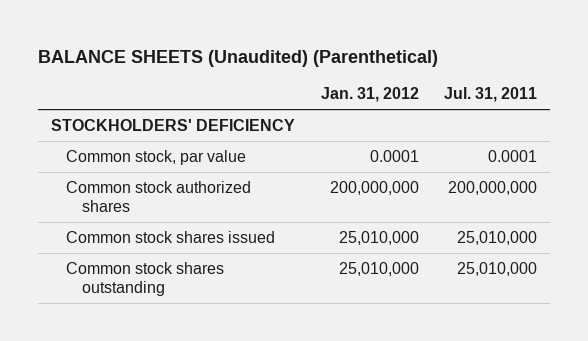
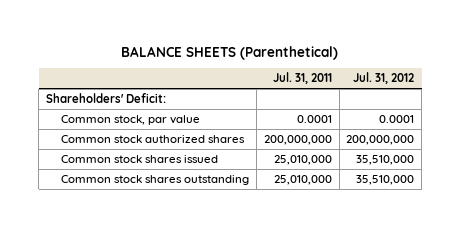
- BALANCE SHEETS (Unaudited) (Parenthetical)
+ BALANCE SHEETS (Parenthetical)
- | Jan. 31, 2012 | Jul. 31, 2011
+ | Jul. 31, 2011 | Jul. 31, 2012
- STOCKHOLDERS' DEFICIENCY
+ Shareholders' Deficit:

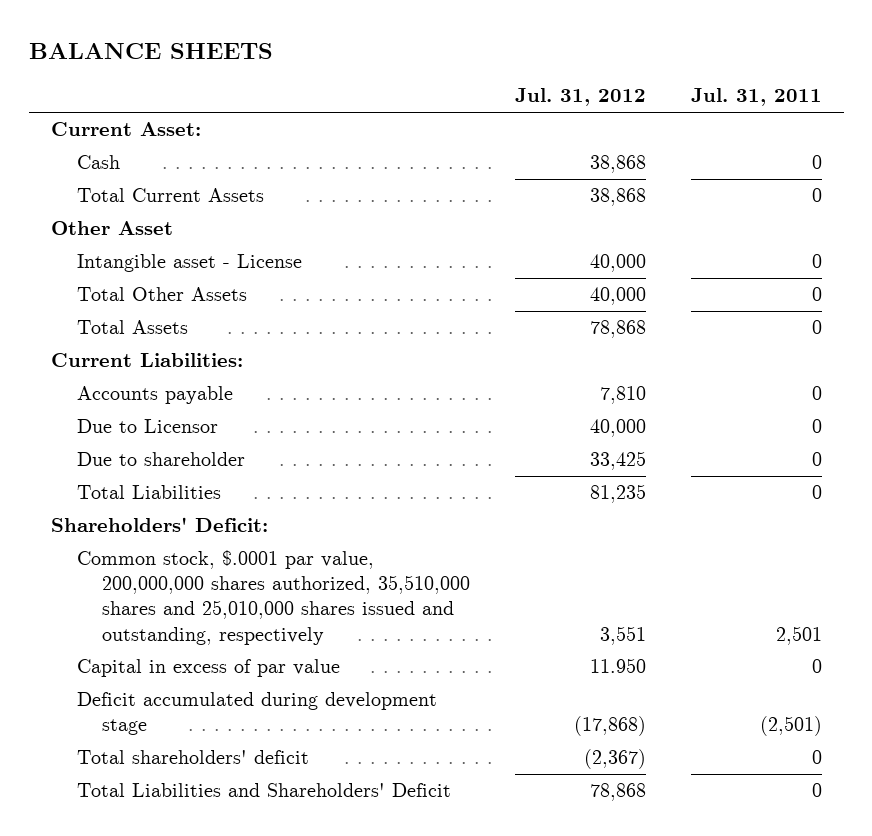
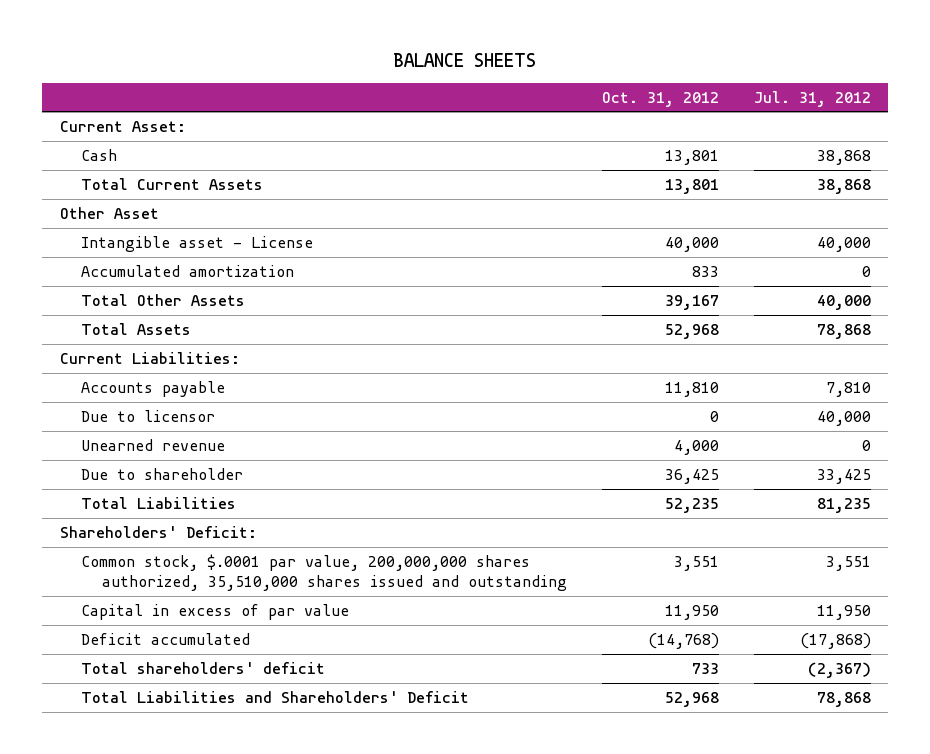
- | Jul. 31, 2012 | Jul. 31, 2011
+ | Oct. 31, 2012 | Jul. 31, 2012
+ Accumulated amortization | 833 | 0
- Due to Licensor | 40,000 | 0
+ Due to licensor | 0 | 40,000
+ Unearned revenue | 4,000 | 0
- Common stock, $.0001 par value, 200,000,000 shares authorized, 35,510,000 shares and 25,010,000 shares issued and outstanding, respectively | 3,551 | 2,501
- Capital in excess of par value | 11.950 | 0
- Deficit accumulated during development stage | (17,868) | (2,501)
+ Common stock, $.0001 par value, 200,000,000 shares authorized, 35,510,000 shares issued and outstanding | 3,551 | 3,551
+ Capital in excess of par value | 11,950 | 11,950
+ Deficit accumulated | (14,768) | (17,868)

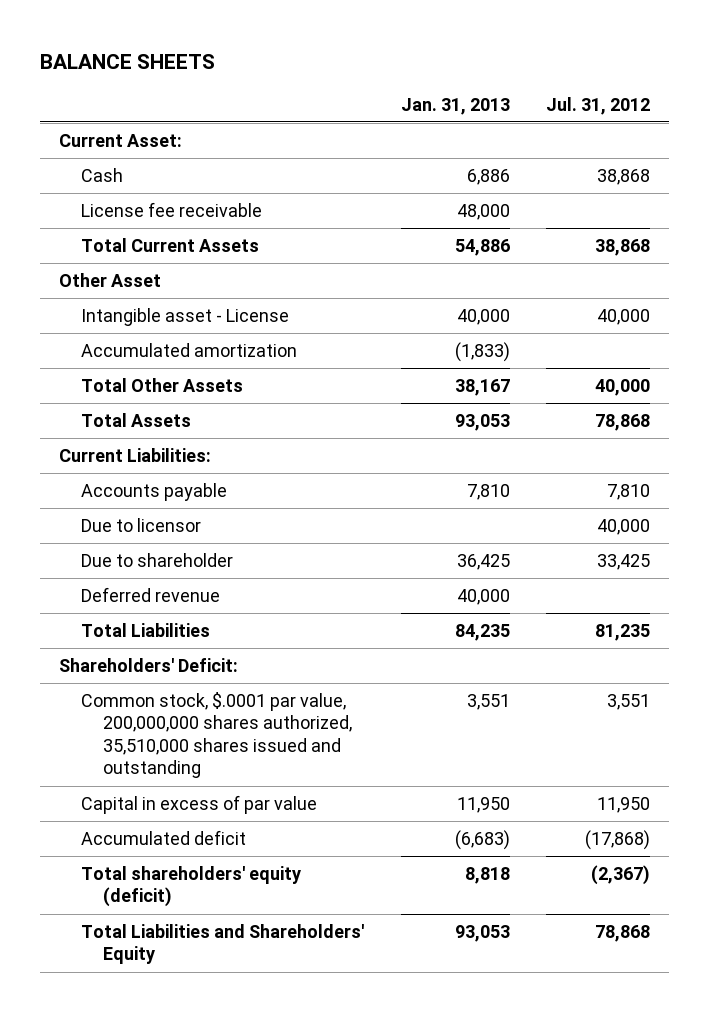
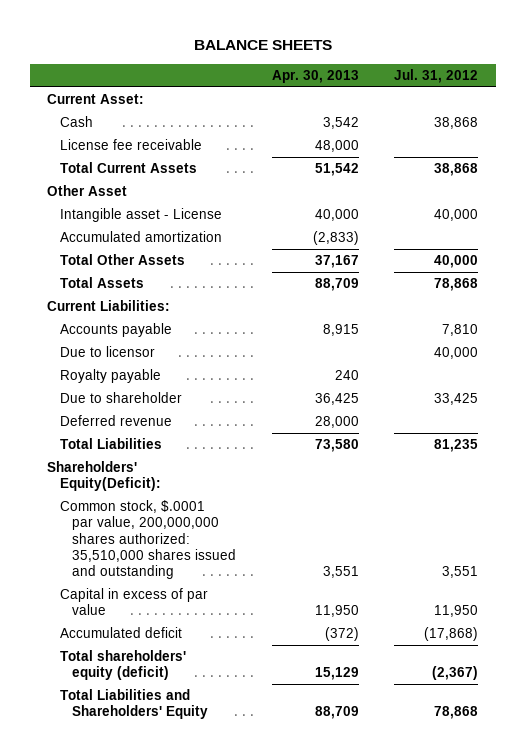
- | Jan. 31, 2013 | Jul. 31, 2012
+ | Apr. 30, 2013 | Jul. 31, 2012
+ Royalty payable | 240 |
- Shareholders' Deficit:
- Common stock, $.0001 par value, 200,000,000 shares authorized, 35,510,000 shares issued and outstanding | 3,551 | 3,551
+ Shareholders' Equity(Deficit):
+ Common stock, $.0001 par value, 200,000,000 shares authorized: 35,510,000 shares issued and outstanding | 3,551 | 3,551

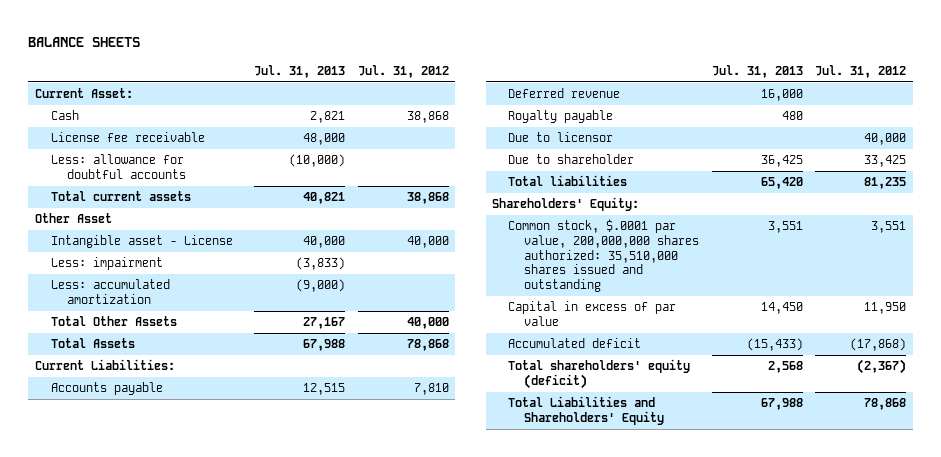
- | Apr. 30, 2013 | Jul. 31, 2012
+ | Jul. 31, 2013 | Jul. 31, 2012
- Total Current Assets | 51,542 | 38,868
+ Less: allowance for doubtful accounts | (10,000) |
+ Total current assets | 40,821 | 38,868
- Accumulated amortization | (2,833) |
+ Less: impairment | (3,833) |
+ Less: accumulated amortization | (9,000) |
moved up: Deferred revenue | 16,000 |
moved down: Due to licensor | | 40,000
- Total Liabilities | 73,580 | 81,235
- Shareholders' Equity(Deficit):
+ Total liabilities | 65,420 | 81,235
+ Shareholders' Equity:

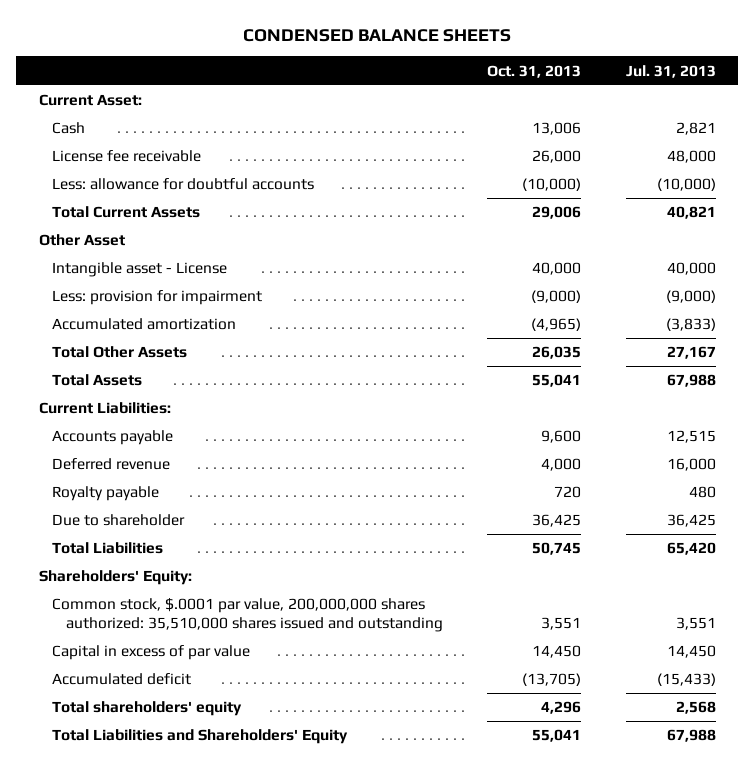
- BALANCE SHEETS
+ CONDENSED BALANCE SHEETS
- | Jul. 31, 2013 | Jul. 31, 2012
+ | Oct. 31, 2013 | Jul. 31, 2013
- Total current assets | 40,821 | 38,868
+ Total Current Assets | 29,006 | 40,821
- Less: impairment | (3,833) |
- Less: accumulated amortization | (9,000) |
+ Less: provision for impairment | (9,000) | (9,000)
+ Accumulated amortization | (4,965) | (3,833)
- Due to licensor | | 40,000
- Total liabilities | 65,420 | 81,235
+ Total Liabilities | 50,745 | 65,420
- Total shareholders' equity (deficit) | 2,568 | (2,367)
+ Total shareholders' equity | 4,296 | 2,568

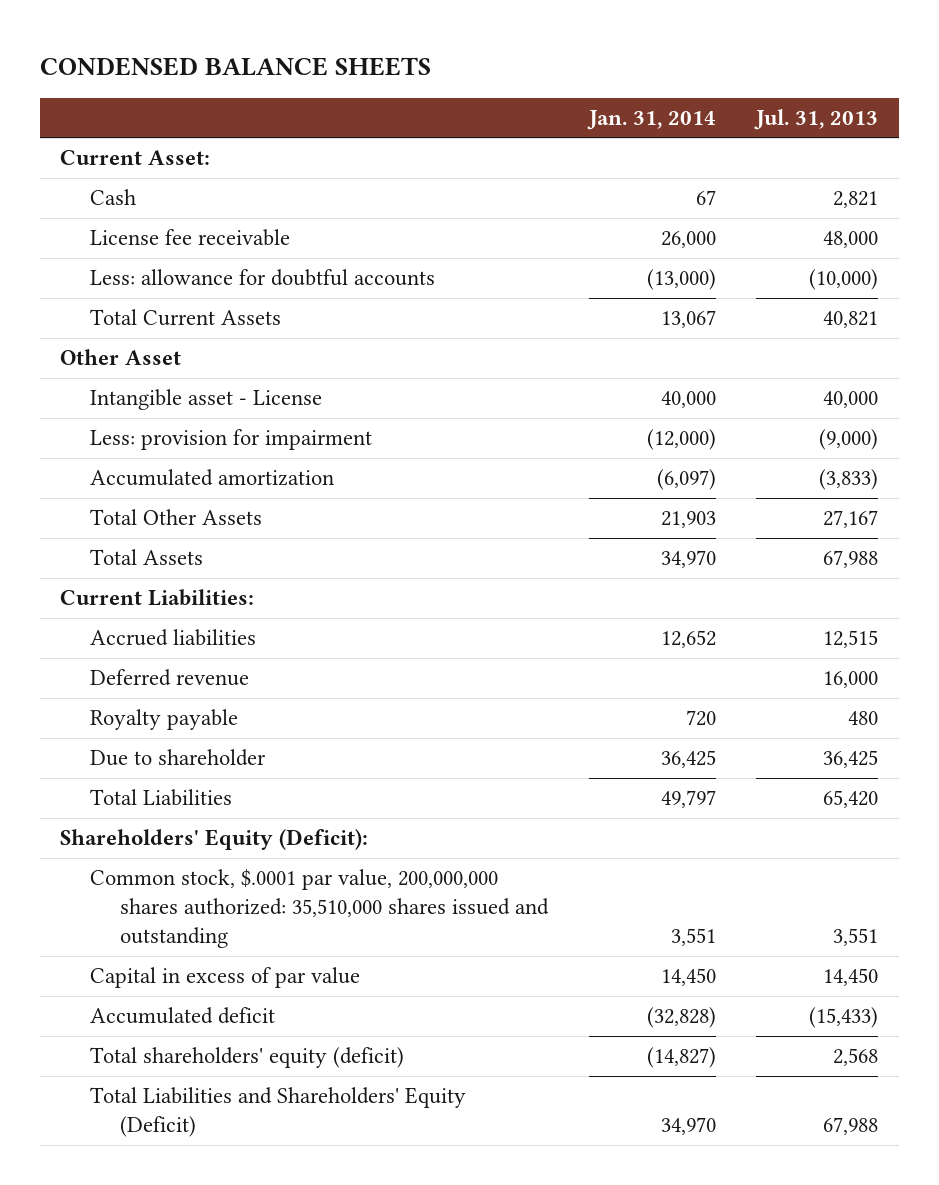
- | Oct. 31, 2013 | Jul. 31, 2013
+ | Jan. 31, 2014 | Jul. 31, 2013
- Accounts payable | 9,600 | 12,515
+ Accrued liabilities | 12,652 | 12,515
- Shareholders' Equity:
+ Shareholders' Equity (Deficit):
- Total shareholders' equity | 4,296 | 2,568
- Total Liabilities and Shareholders' Equity | 55,041 | 67,988
+ Total shareholders' equity (deficit) | (14,827) | 2,568
+ Total Liabilities and Shareholders' Equity (Deficit) | 34,970 | 67,988

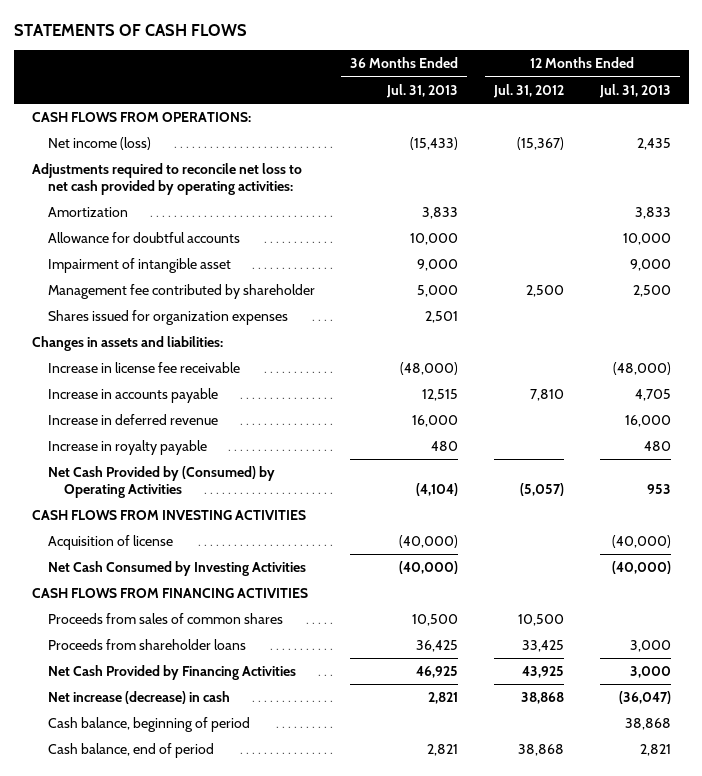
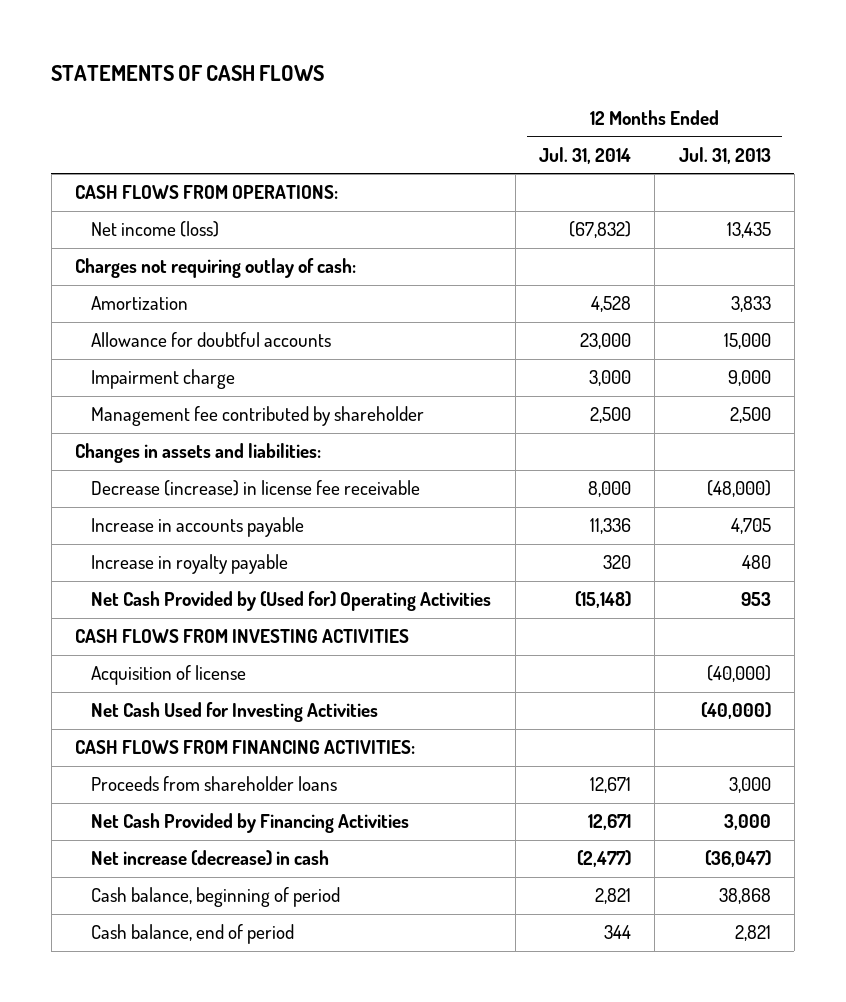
- | 36 Months Ended Jul. 31, 2013 | 12 Months Ended Jul. 31, 2012 | 12 Months Ended Jul. 31, 2013
+ | 12 Months Ended Jul. 31, 2014 | 12 Months Ended Jul. 31, 2013
- Net income (loss) | (15,433) | (15,367) | 2,435
- Adjustments required to reconcile net loss to net cash provided by operating activities:
+ Net income (loss) | (67,832) | 13,435
+ Charges not requiring outlay of cash:
- Allowance for doubtful accounts | 10,000 | | 10,000
- Impairment of intangible asset | 9,000 | | 9,000
+ Allowance for doubtful accounts | 23,000 | 15,000
+ Impairment charge | 3,000 | 9,000
- Shares issued for organization expenses | 2,501 | |
- Increase in license fee receivable | (48,000) | | (48,000)
+ Decrease (increase) in license fee receivable | 8,000 | (48,000)
- Increase in deferred revenue | 16,000 | | 16,000
- Net Cash Provided by (Consumed) by Operating Activities | (4,104) | (5,057) | 953
+ Net Cash Provided by (Used for) Operating Activities | (15,148) | 953
- Net Cash Consumed by Investing Activities | (40,000) | | (40,000)
- CASH FLOWS FROM FINANCING ACTIVITIES
- Proceeds from sales of common shares | 10,500 | 10,500 |
+ Net Cash Used for Investing Activities | | (40,000)
+ CASH FLOWS FROM FINANCING ACTIVITIES:

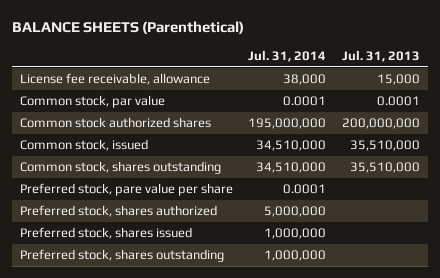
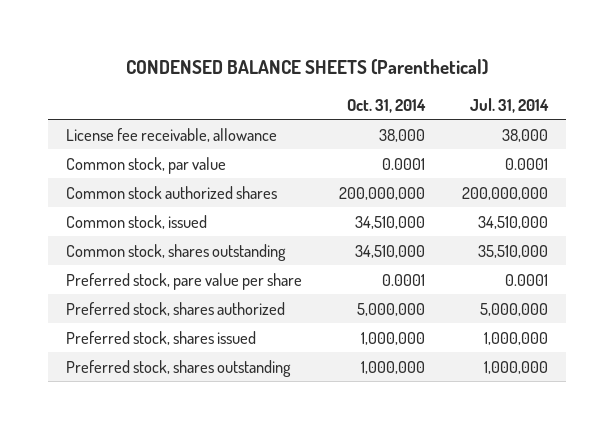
- BALANCE SHEETS (Parenthetical)
+ CONDENSED BALANCE SHEETS (Parenthetical)
- | Jul. 31, 2014 | Jul. 31, 2013
+ | Oct. 31, 2014 | Jul. 31, 2014
- Common stock authorized shares | 195,000,000 | 200,000,000
+ Common stock authorized shares | 200,000,000 | 200,000,000
- Common stock, shares outstanding | 34,510,000 | 35,510,000
+ Common stock, shares outstanding | 34,510,000 | 35,510,000

